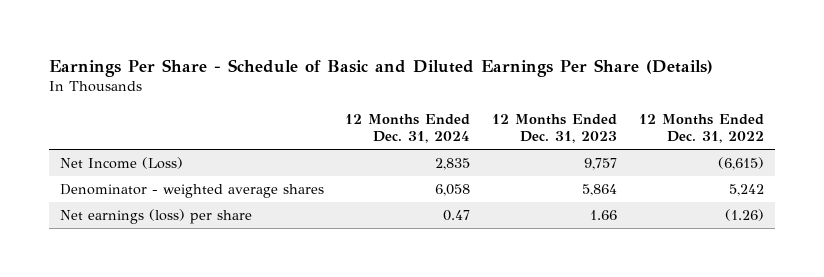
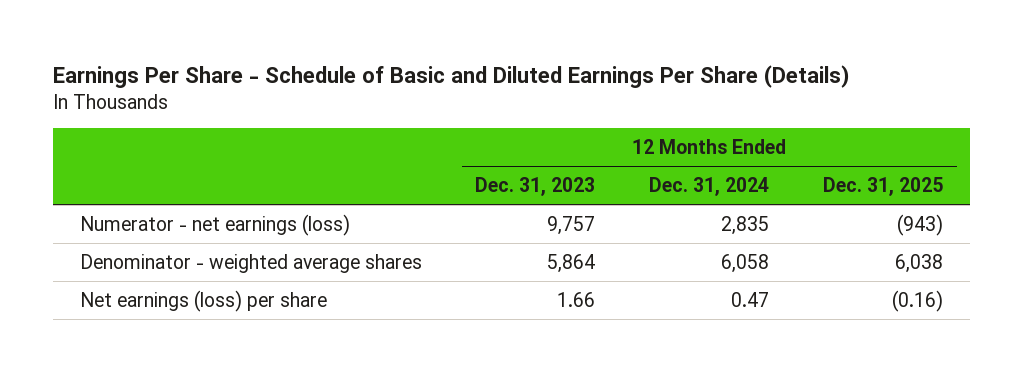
- | 12 Months Ended Dec. 31, 2024 | 12 Months Ended Dec. 31, 2023 | 12 Months Ended Dec. 31, 2022
+ | 12 Months Ended Dec. 31, 2023 | 12 Months Ended Dec. 31, 2024 | 12 Months Ended Dec. 31, 2025
- Net Income (Loss) | 2,835 | 9,757 | (6,615)
+ Numerator - net earnings (loss) | 9,757 | 2,835 | (943)

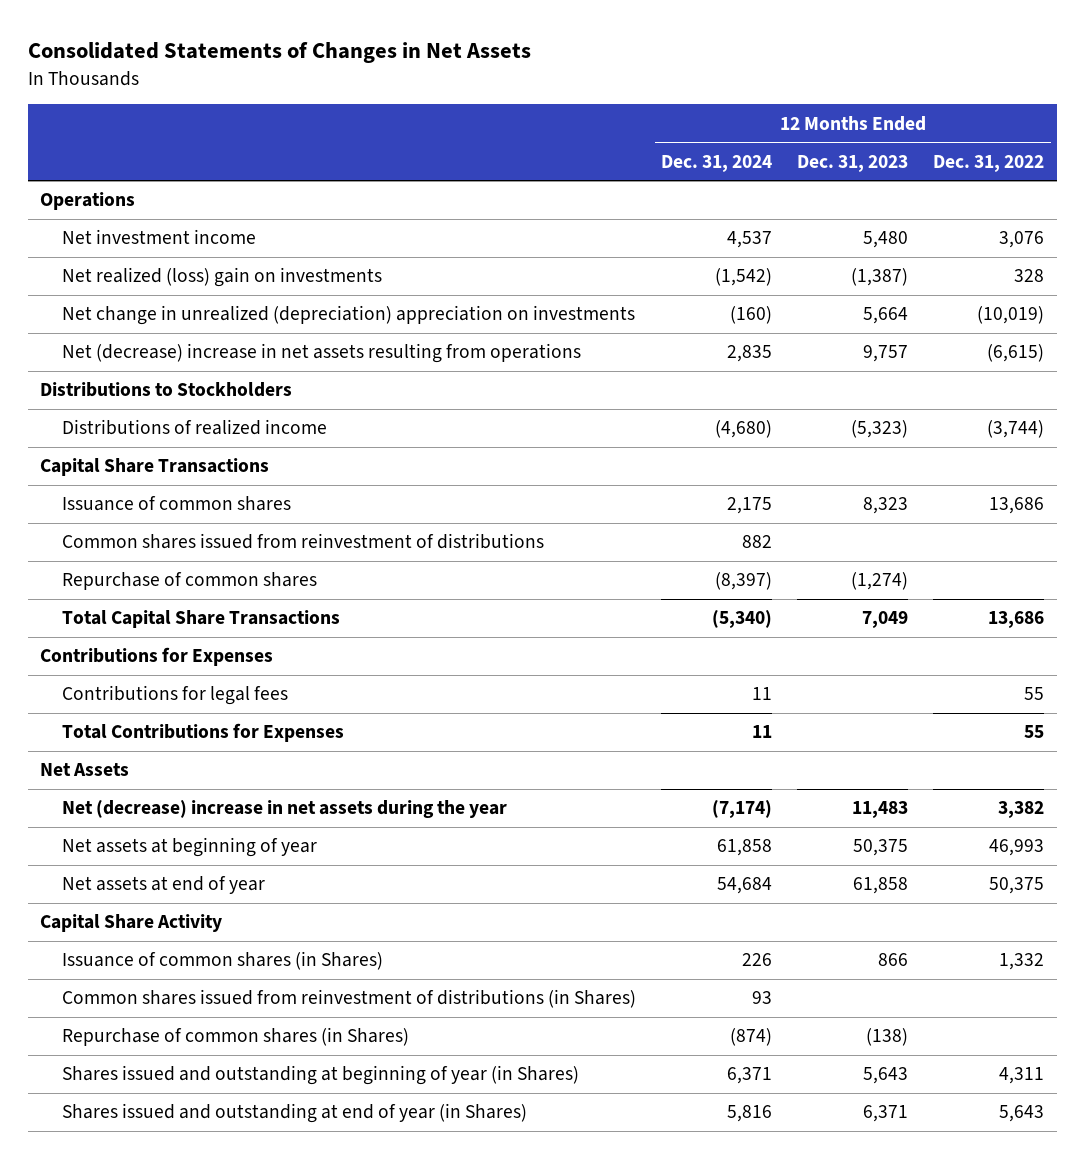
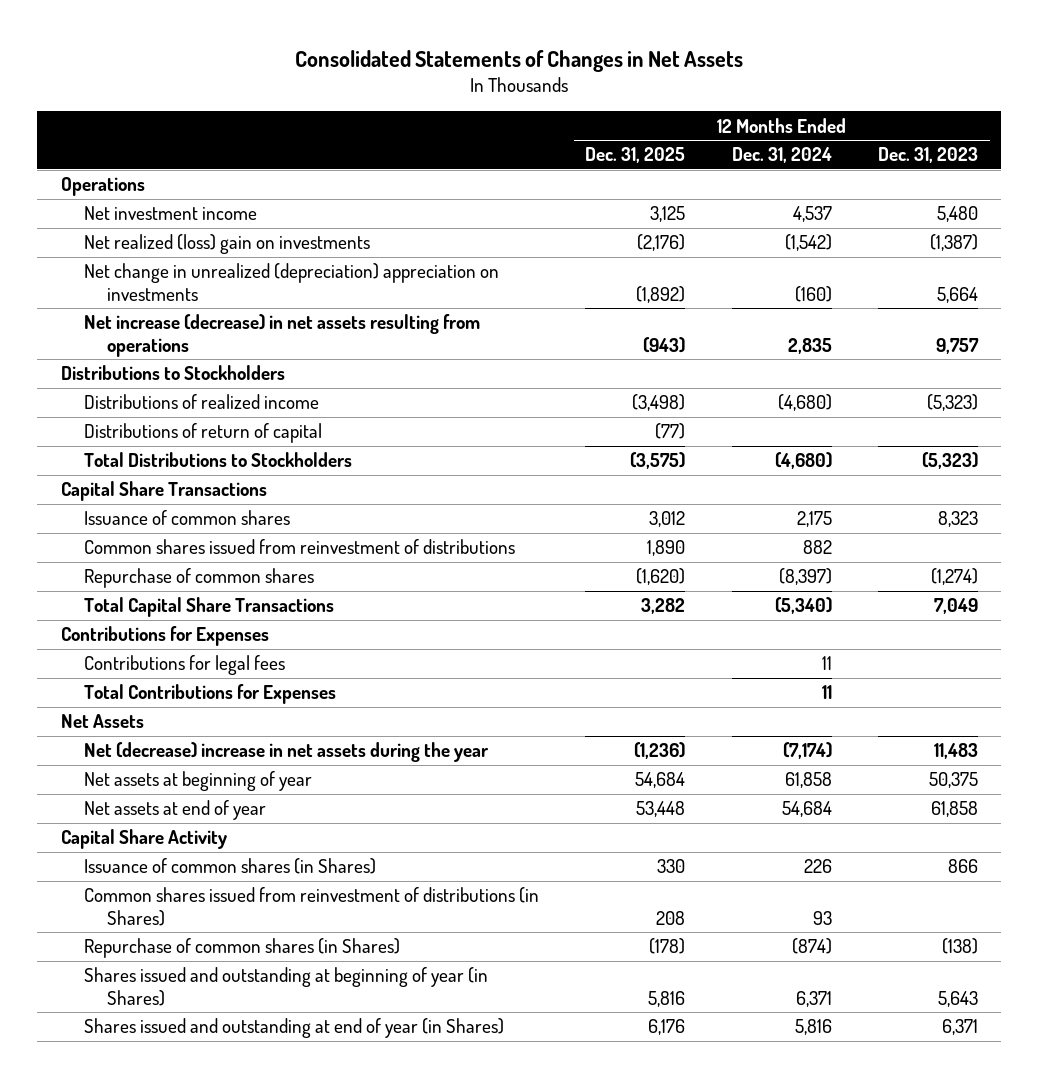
- | 12 Months Ended Dec. 31, 2024 | 12 Months Ended Dec. 31, 2023 | 12 Months Ended Dec. 31, 2022
+ | 12 Months Ended Dec. 31, 2025 | 12 Months Ended Dec. 31, 2024 | 12 Months Ended Dec. 31, 2023
- Net (decrease) increase in net assets resulting from operations | 2,835 | 9,757 | (6,615)
+ Net increase (decrease) in net assets resulting from operations | (943) | 2,835 | 9,757
+ Distributions of return of capital | (77) | |
+ Total Distributions to Stockholders | (3,575) | (4,680) | (5,323)

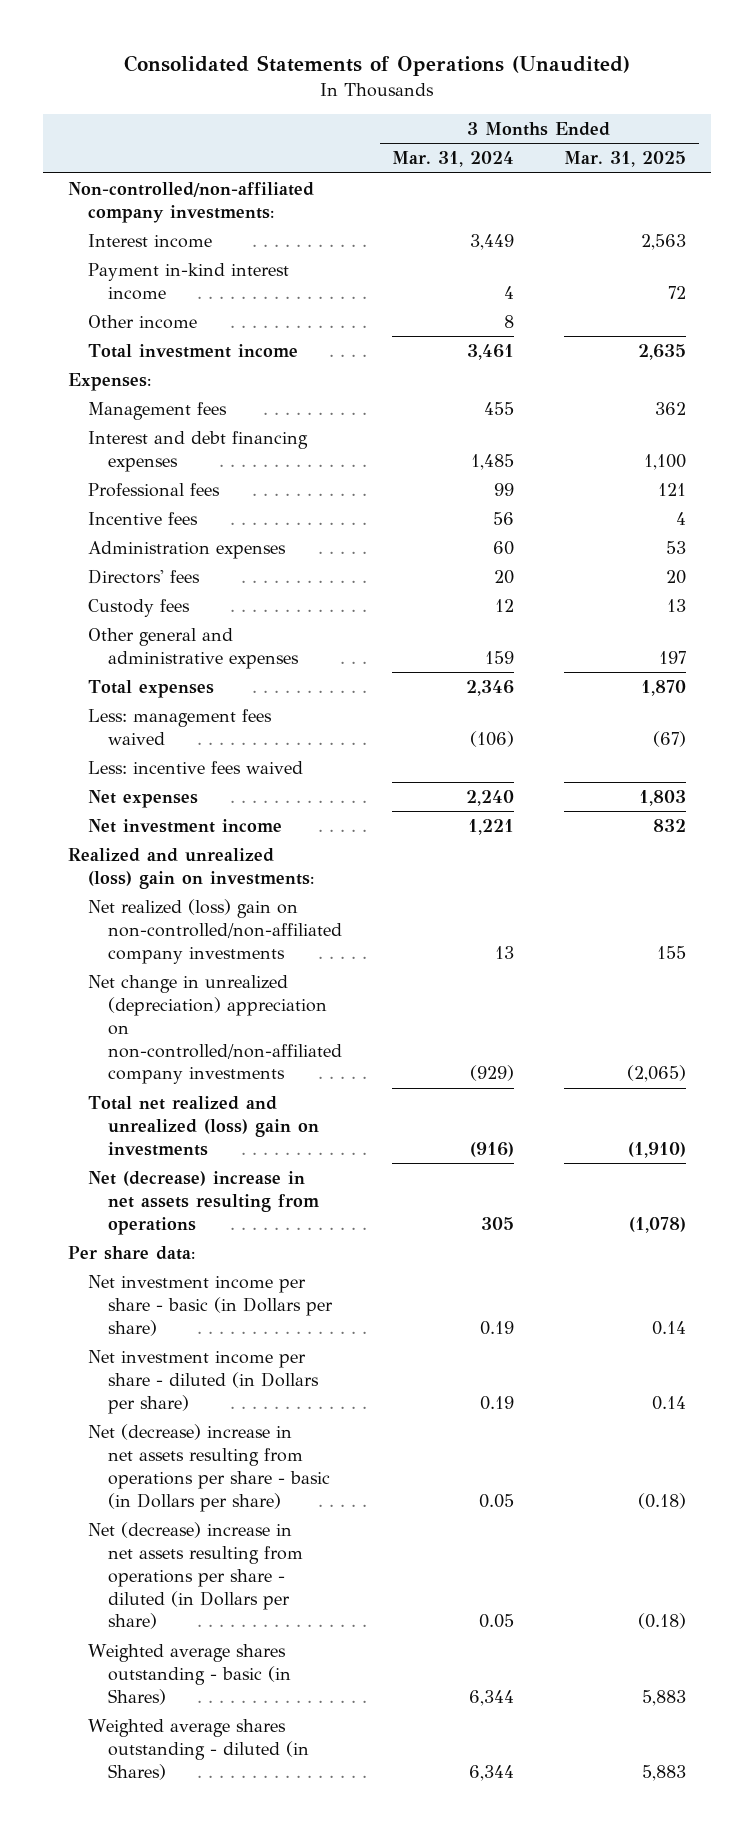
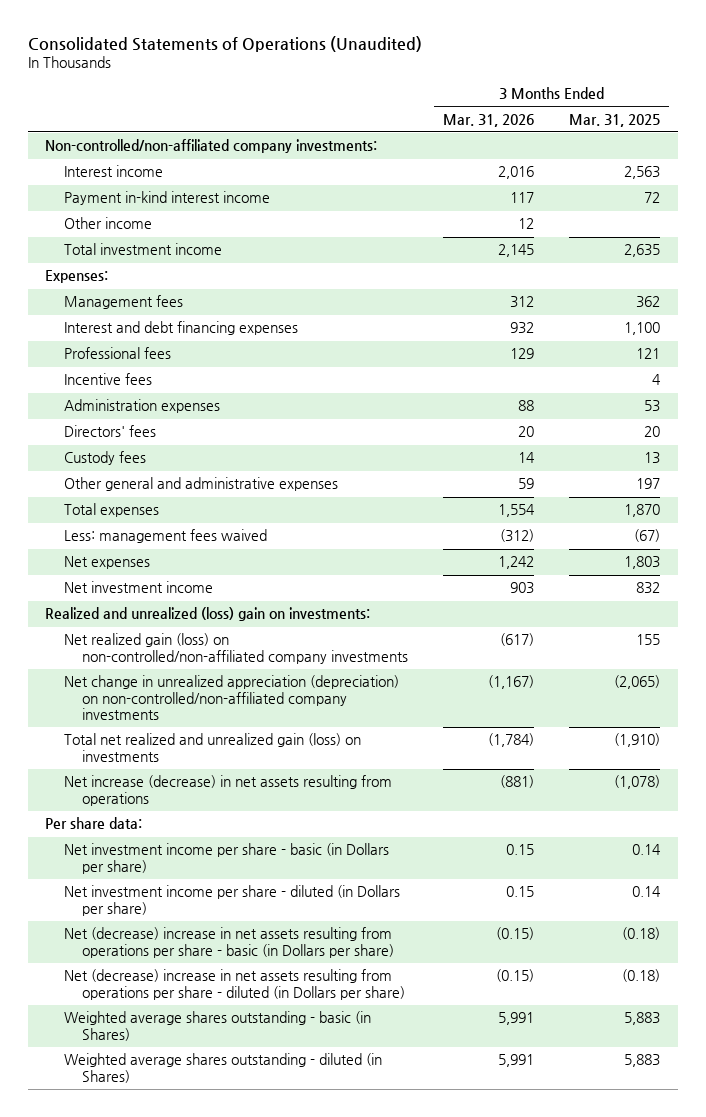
- | 3 Months Ended Mar. 31, 2024 | 3 Months Ended Mar. 31, 2025
+ | 3 Months Ended Mar. 31, 2026 | 3 Months Ended Mar. 31, 2025
- Less: incentive fees waived
- Net realized (loss) gain on non-controlled/non-affiliated company investments | 13 | 155
- Net change in unrealized (depreciation) appreciation on non-controlled/non-affiliated company investments | (929) | (2,065)
- Total net realized and unrealized (loss) gain on investments | (916) | (1,910)
- Net (decrease) increase in net assets resulting from operations | 305 | (1,078)
+ Net realized gain (loss) on non-controlled/non-affiliated company investments | (617) | 155
+ Net change in unrealized appreciation (depreciation) on non-controlled/non-affiliated company investments | (1,167) | (2,065)
+ Total net realized and unrealized gain (loss) on investments | (1,784) | (1,910)
+ Net increase (decrease) in net assets resulting from operations | (881) | (1,078)

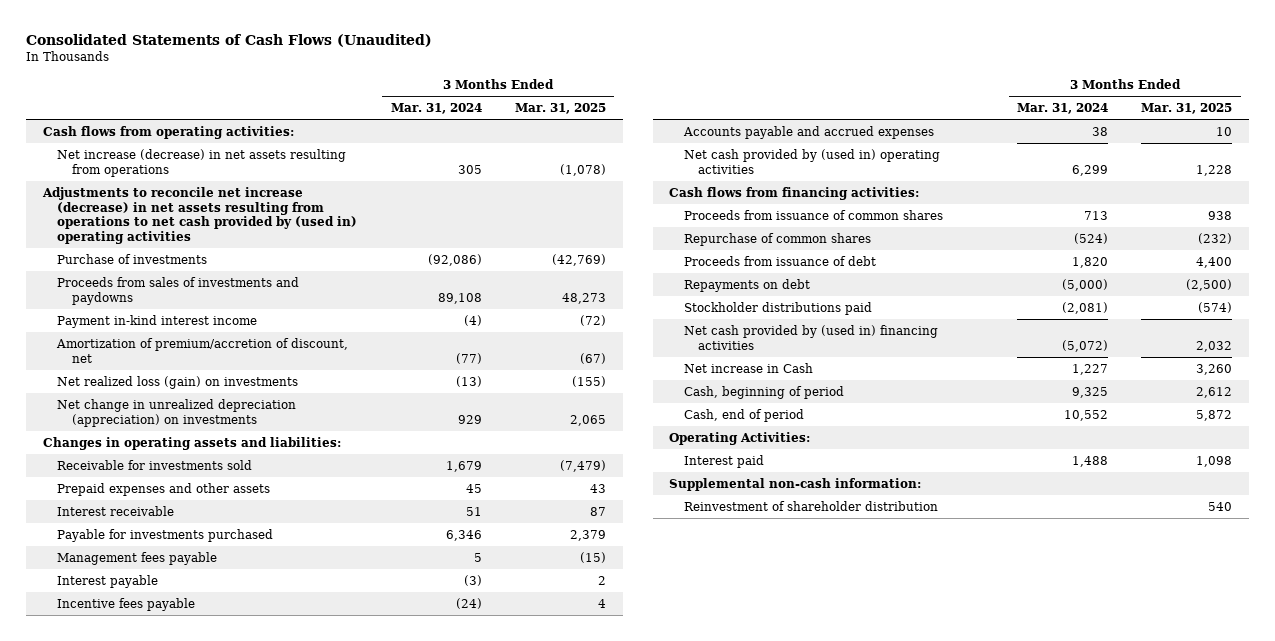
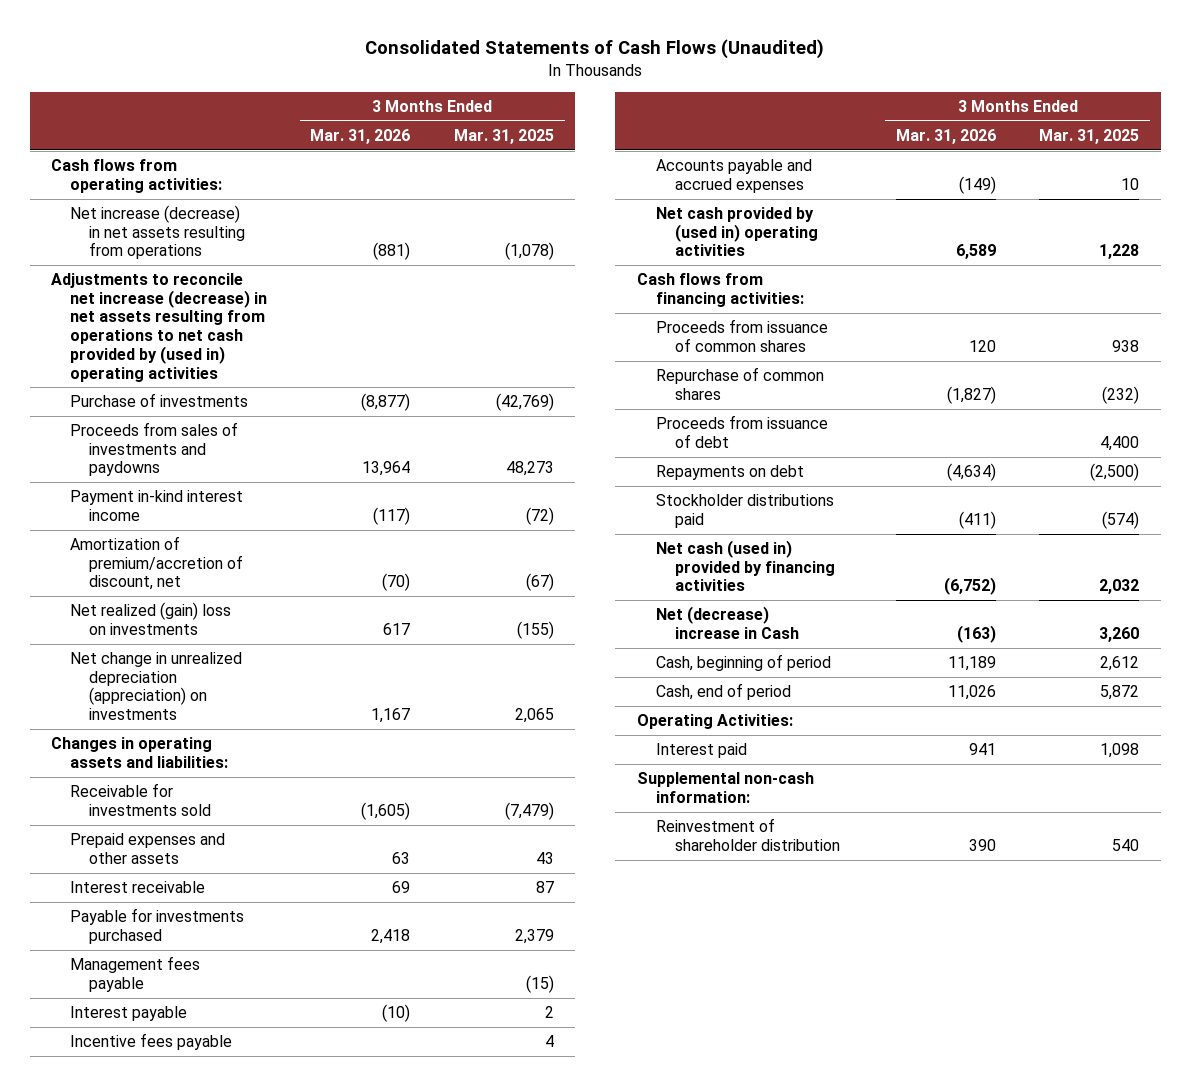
- | 3 Months Ended Mar. 31, 2024 | 3 Months Ended Mar. 31, 2025
+ | 3 Months Ended Mar. 31, 2026 | 3 Months Ended Mar. 31, 2025
- Net realized loss (gain) on investments | (13) | (155)
+ Net realized (gain) loss on investments | 617 | (155)
- Net cash provided by (used in) financing activities | (5,072) | 2,032
- Net increase in Cash | 1,227 | 3,260
+ Net cash (used in) provided by financing activities | (6,752) | 2,032
+ Net (decrease) increase in Cash | (163) | 3,260

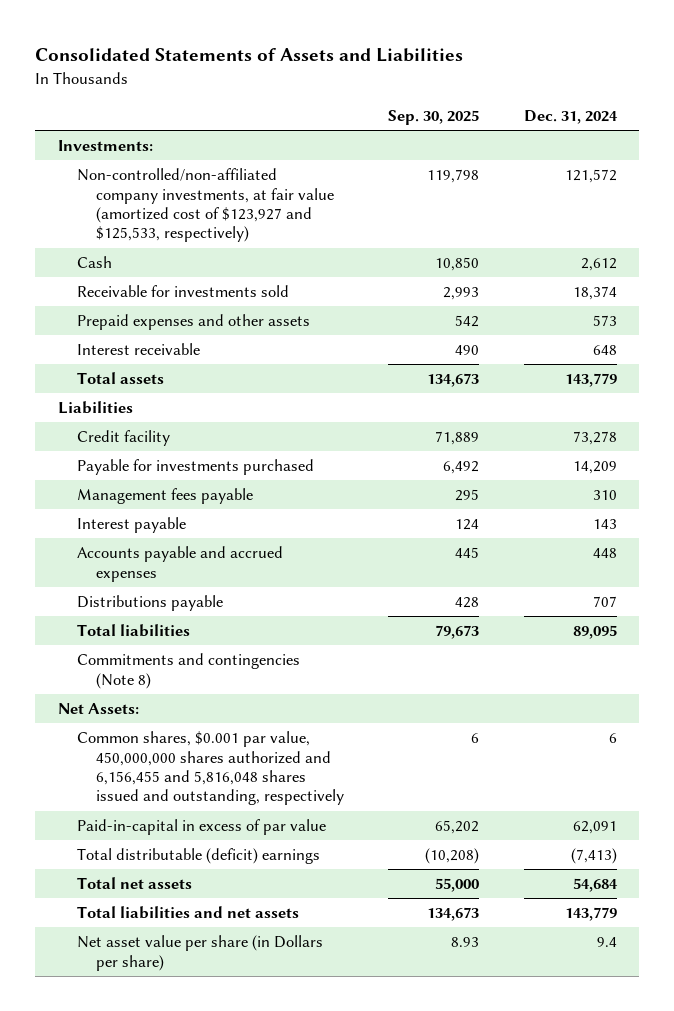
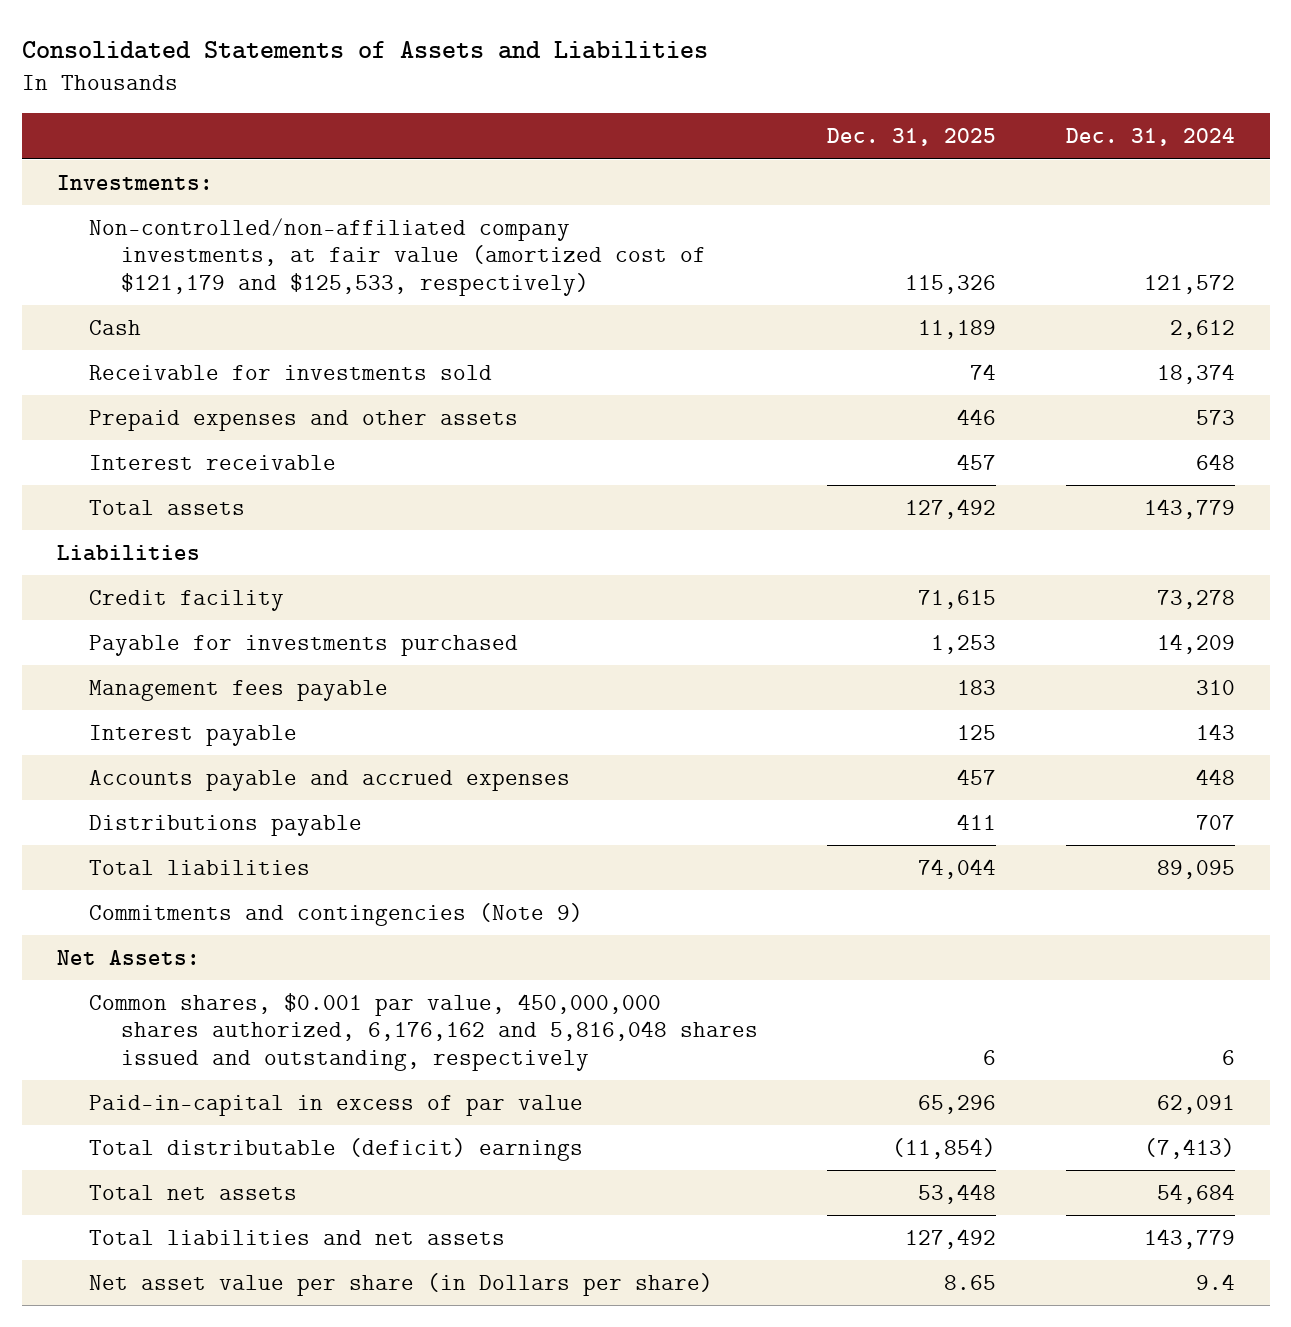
- | Sep. 30, 2025 | Dec. 31, 2024
+ | Dec. 31, 2025 | Dec. 31, 2024
- Non-controlled/non-affiliated company investments, at fair value (amortized cost of $123,927 and $125,533, respectively) | 119,798 | 121,572
+ Non-controlled/non-affiliated company investments, at fair value (amortized cost of $121,179 and $125,533, respectively) | 115,326 | 121,572
- Commitments and contingencies (Note 8)
+ Commitments and contingencies (Note 9)
- Common shares, $0.001 par value, 450,000,000 shares authorized and 6,156,455 and 5,816,048 shares issued and outstanding, respectively | 6 | 6
+ Common shares, $0.001 par value, 450,000,000 shares authorized, 6,176,162 and 5,816,048 shares issued and outstanding, respectively | 6 | 6

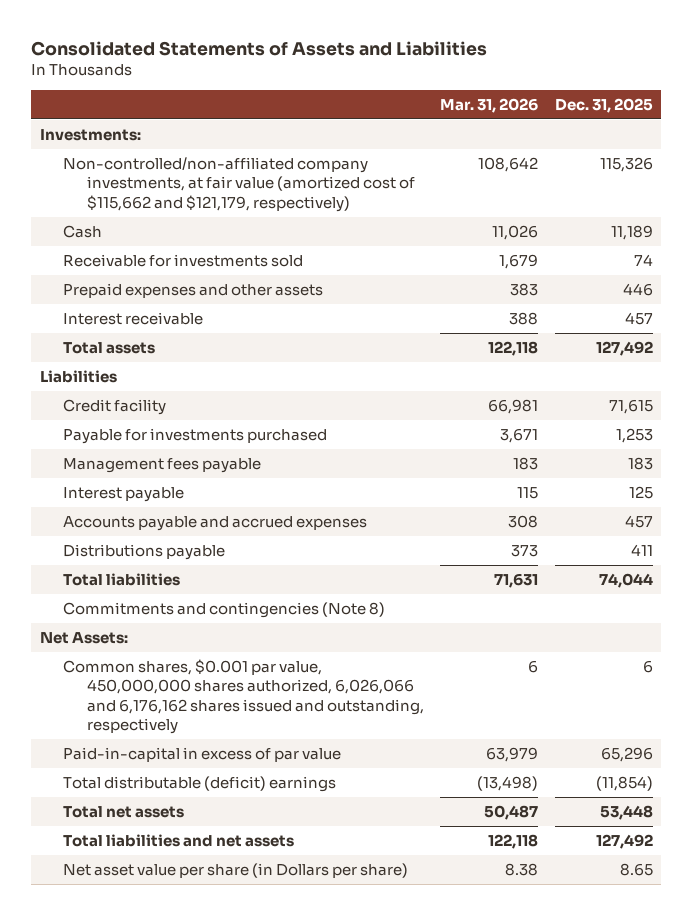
- | Dec. 31, 2025 | Dec. 31, 2024
+ | Mar. 31, 2026 | Dec. 31, 2025
- Non-controlled/non-affiliated company investments, at fair value (amortized cost of $121,179 and $125,533, respectively) | 115,326 | 121,572
+ Non-controlled/non-affiliated company investments, at fair value (amortized cost of $115,662 and $121,179, respectively) | 108,642 | 115,326
- Commitments and contingencies (Note 9)
+ Commitments and contingencies (Note 8)
- Common shares, $0.001 par value, 450,000,000 shares authorized, 6,176,162 and 5,816,048 shares issued and outstanding, respectively | 6 | 6
+ Common shares, $0.001 par value, 450,000,000 shares authorized, 6,026,066 and 6,176,162 shares issued and outstanding, respectively | 6 | 6

